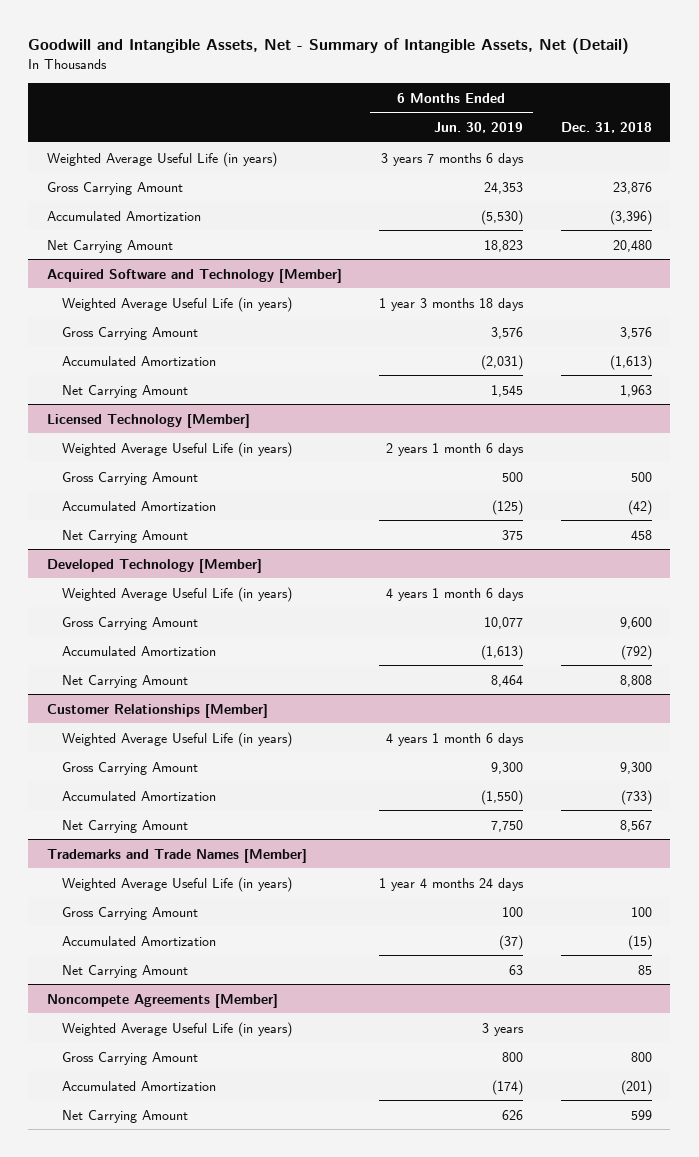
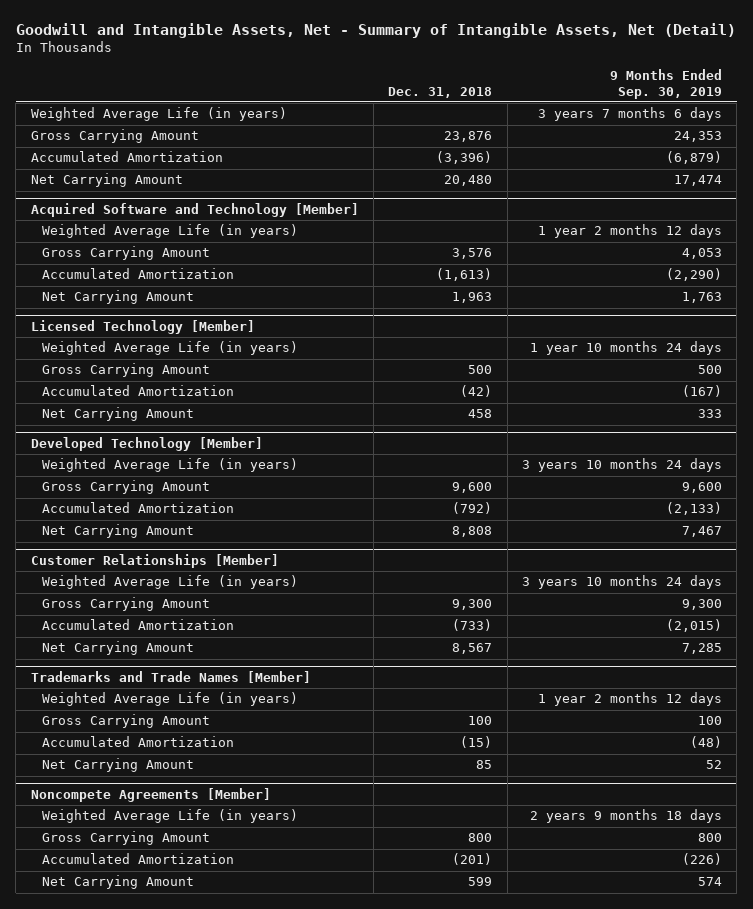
- | 6 Months Ended Jun. 30, 2019 | Dec. 31, 2018
+ | Dec. 31, 2018 | 9 Months Ended Sep. 30, 2019
- Weighted Average Useful Life (in years) | 3 years 7 months 6 days |
+ Weighted Average Life (in years) | | 3 years 7 months 6 days
@ Acquired Software and Technology [Member]
- Weighted Average Useful Life (in years) | 1 year 3 months 18 days |
+ Weighted Average Life (in years) | | 1 year 2 months 12 days
@ Licensed Technology [Member]
- Weighted Average Useful Life (in years) | 2 years 1 month 6 days |
+ Weighted Average Life (in years) | | 1 year 10 months 24 days
@ Developed Technology [Member]
- Weighted Average Useful Life (in years) | 4 years 1 month 6 days |
+ Weighted Average Life (in years) | | 3 years 10 months 24 days
@ Customer Relationships [Member]
- Weighted Average Useful Life (in years) | 4 years 1 month 6 days |
+ Weighted Average Life (in years) | | 3 years 10 months 24 days
@ Trademarks and Trade Names [Member]
- Weighted Average Useful Life (in years) | 1 year 4 months 24 days |
+ Weighted Average Life (in years) | | 1 year 2 months 12 days
@ Noncompete Agreements [Member]
- Weighted Average Useful Life (in years) | 3 years |
+ Weighted Average Life (in years) | | 2 years 9 months 18 days

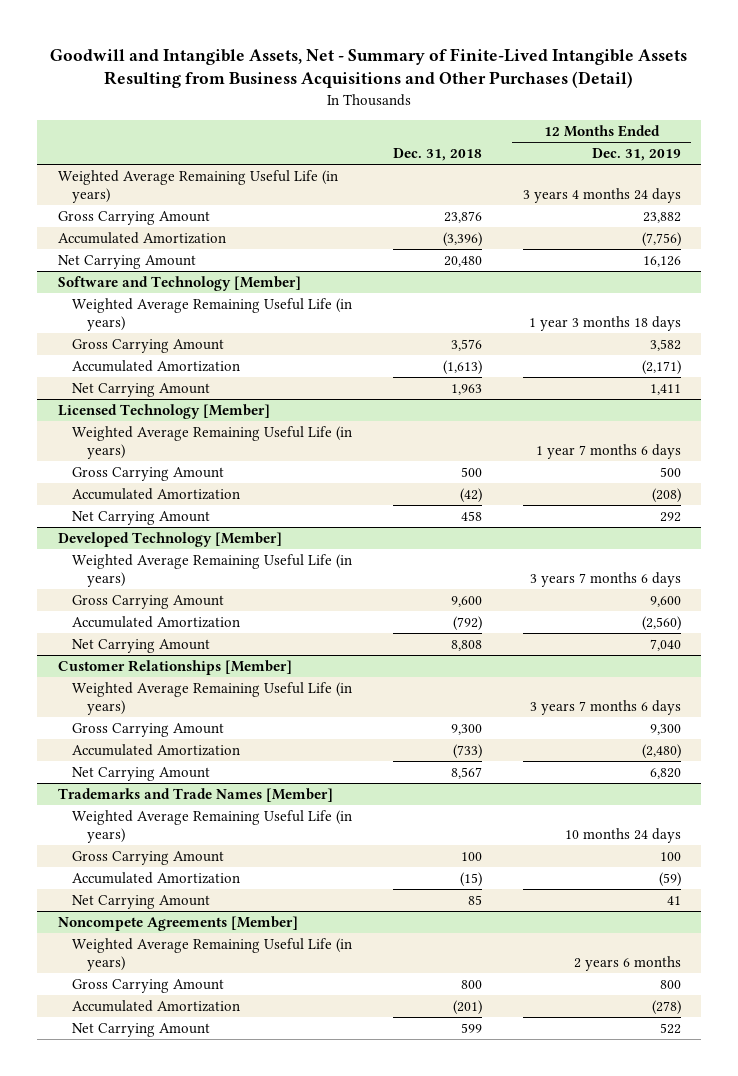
- Goodwill and Intangible Assets, Net - Summary of Intangible Assets, Net (Detail)
+ Goodwill and Intangible Assets, Net - Summary of Finite-Lived Intangible Assets Resulting from Business Acquisitions and Other Purchases (Detail)
- | Dec. 31, 2018 | 9 Months Ended Sep. 30, 2019
+ | Dec. 31, 2018 | 12 Months Ended Dec. 31, 2019
- Weighted Average Life (in years) | | 3 years 7 months 6 days
+ Weighted Average Remaining Useful Life (in years) | | 3 years 4 months 24 days
- Acquired Software and Technology [Member]
- Weighted Average Life (in years) | | 1 year 2 months 12 days
+ Software and Technology [Member]
+ Weighted Average Remaining Useful Life (in years) | | 1 year 3 months 18 days
@ Licensed Technology [Member]
- Weighted Average Life (in years) | | 1 year 10 months 24 days
+ Weighted Average Remaining Useful Life (in years) | | 1 year 7 months 6 days
@ Developed Technology [Member]
- Weighted Average Life (in years) | | 3 years 10 months 24 days
+ Weighted Average Remaining Useful Life (in years) | | 3 years 7 months 6 days
@ Customer Relationships [Member]
- Weighted Average Life (in years) | | 3 years 10 months 24 days
+ Weighted Average Remaining Useful Life (in years) | | 3 years 7 months 6 days
@ Trademarks and Trade Names [Member]
- Weighted Average Life (in years) | | 1 year 2 months 12 days
+ Weighted Average Remaining Useful Life (in years) | | 10 months 24 days
@ Noncompete Agreements [Member]
- Weighted Average Life (in years) | | 2 years 9 months 18 days
+ Weighted Average Remaining Useful Life (in years) | | 2 years 6 months

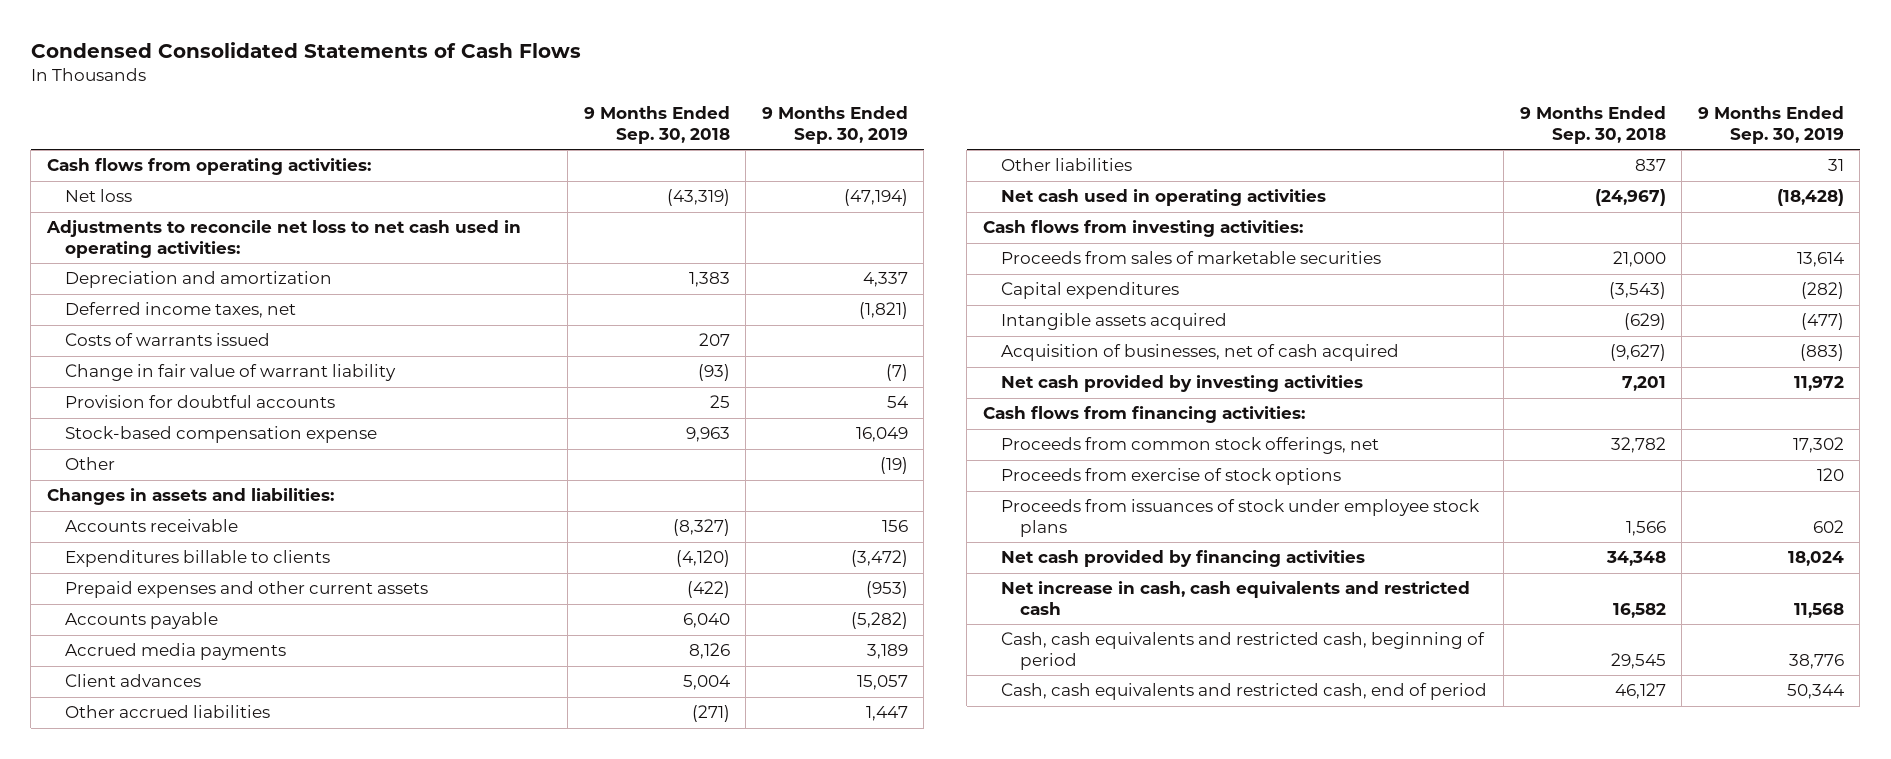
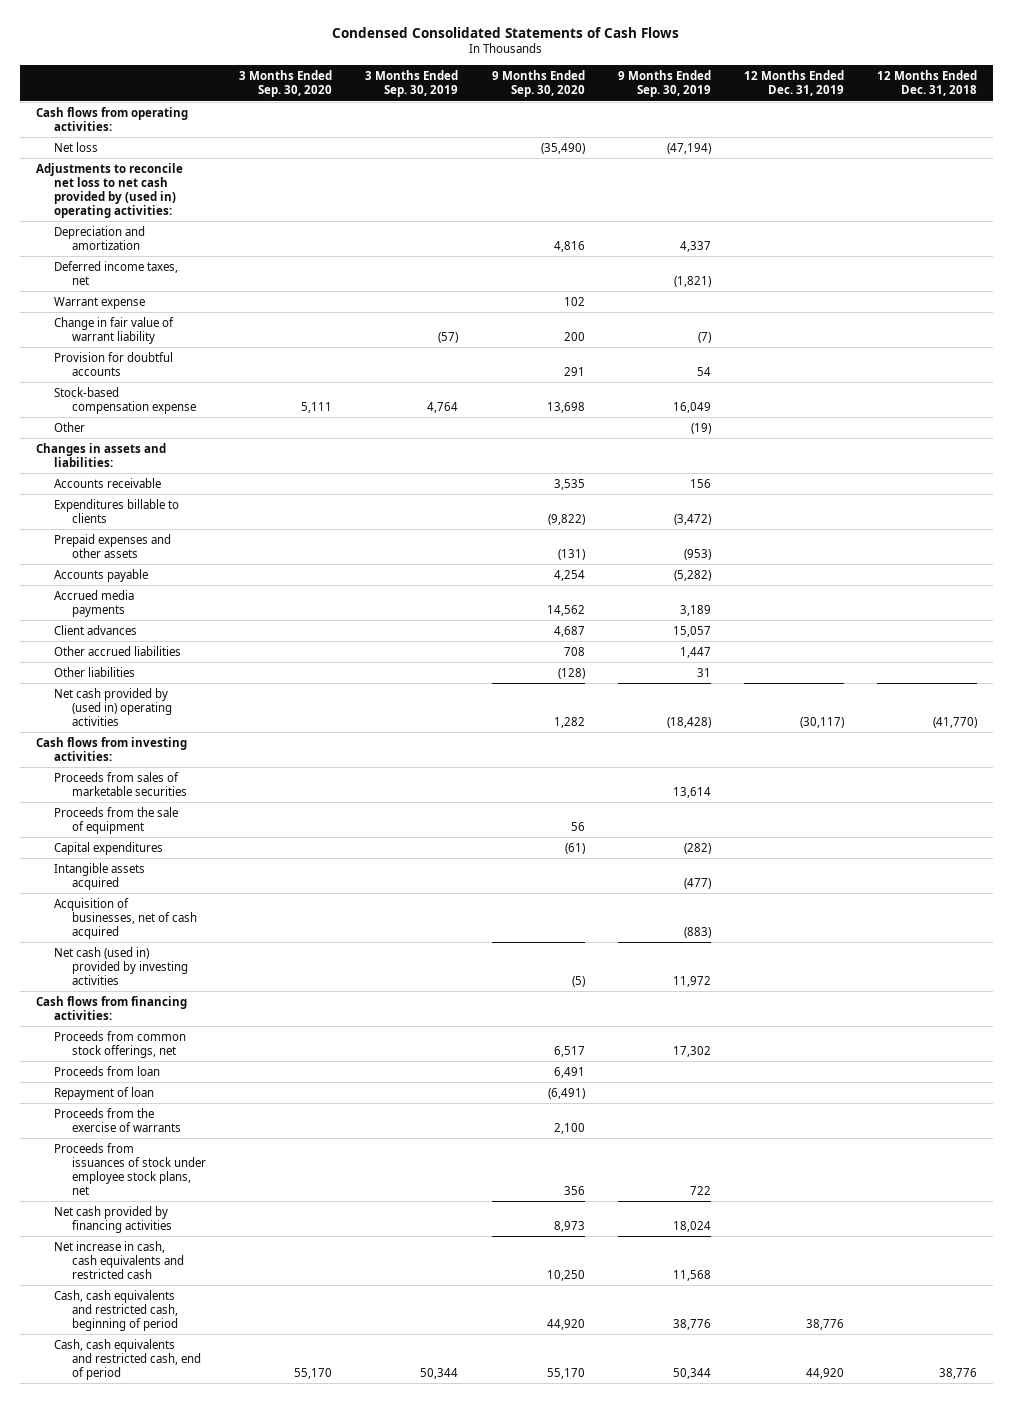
- | 9 Months Ended Sep. 30, 2018 | 9 Months Ended Sep. 30, 2019
+ | 3 Months Ended Sep. 30, 2020 | 3 Months Ended Sep. 30, 2019 | 9 Months Ended Sep. 30, 2020 | 9 Months Ended Sep. 30, 2019 | 12 Months Ended Dec. 31, 2019 | 12 Months Ended Dec. 31, 2018
- Adjustments to reconcile net loss to net cash used in operating activities:
+ Adjustments to reconcile net loss to net cash provided by (used in) operating activities:
- Costs of warrants issued | 207 |
+ Warrant expense | | | 102 | | |
- Prepaid expenses and other current assets | (422) | (953)
+ Prepaid expenses and other assets | | | (131) | (953) | |
- Net cash used in operating activities | (24,967) | (18,428)
+ Net cash provided by (used in) operating activities | | | 1,282 | (18,428) | (30,117) | (41,770)
+ Proceeds from the sale of equipment | | | 56 | | |
- Net cash provided by investing activities | 7,201 | 11,972
+ Net cash (used in) provided by investing activities | | | (5) | 11,972 | |
- Proceeds from exercise of stock options | | 120
- Proceeds from issuances of stock under employee stock plans | 1,566 | 602
+ Proceeds from loan | | | 6,491 | | |
+ Repayment of loan | | | (6,491) | | |
+ Proceeds from the exercise of warrants | | | 2,100 | | |
+ Proceeds from issuances of stock under employee stock plans, net | | | 356 | 722 | |

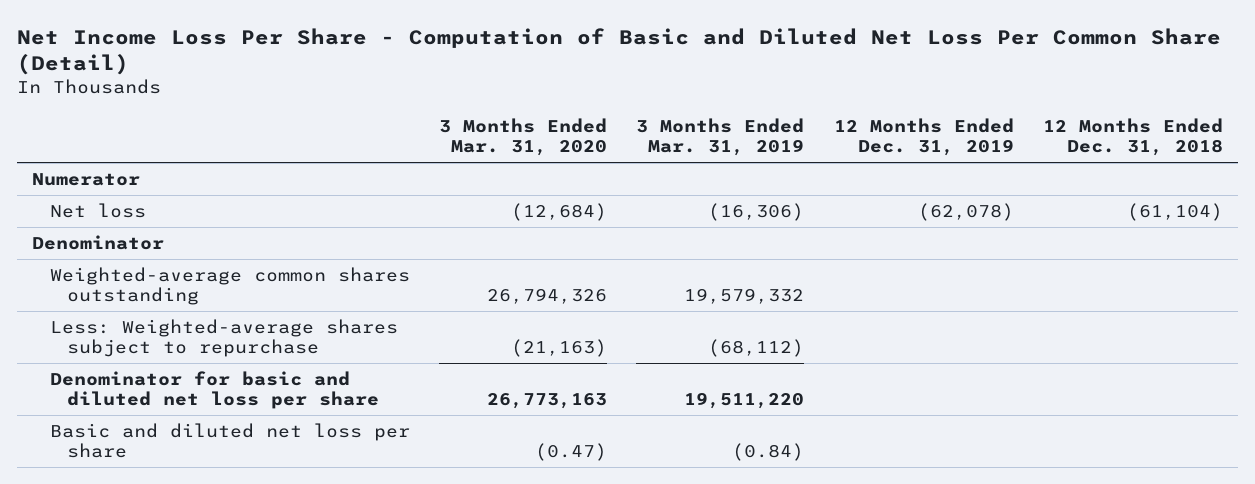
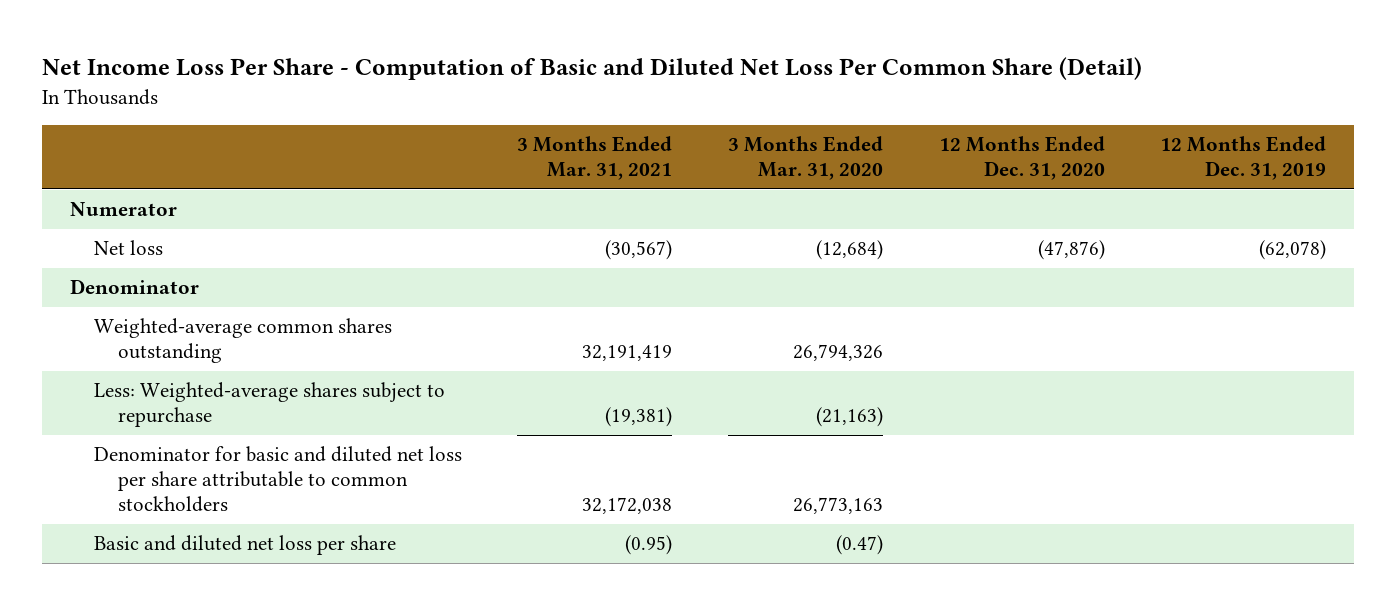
- | 3 Months Ended Mar. 31, 2020 | 3 Months Ended Mar. 31, 2019 | 12 Months Ended Dec. 31, 2019 | 12 Months Ended Dec. 31, 2018
+ | 3 Months Ended Mar. 31, 2021 | 3 Months Ended Mar. 31, 2020 | 12 Months Ended Dec. 31, 2020 | 12 Months Ended Dec. 31, 2019
- Denominator for basic and diluted net loss per share | 26,773,163 | 19,511,220 | |
+ Denominator for basic and diluted net loss per share attributable to common stockholders | 32,172,038 | 26,773,163 | |

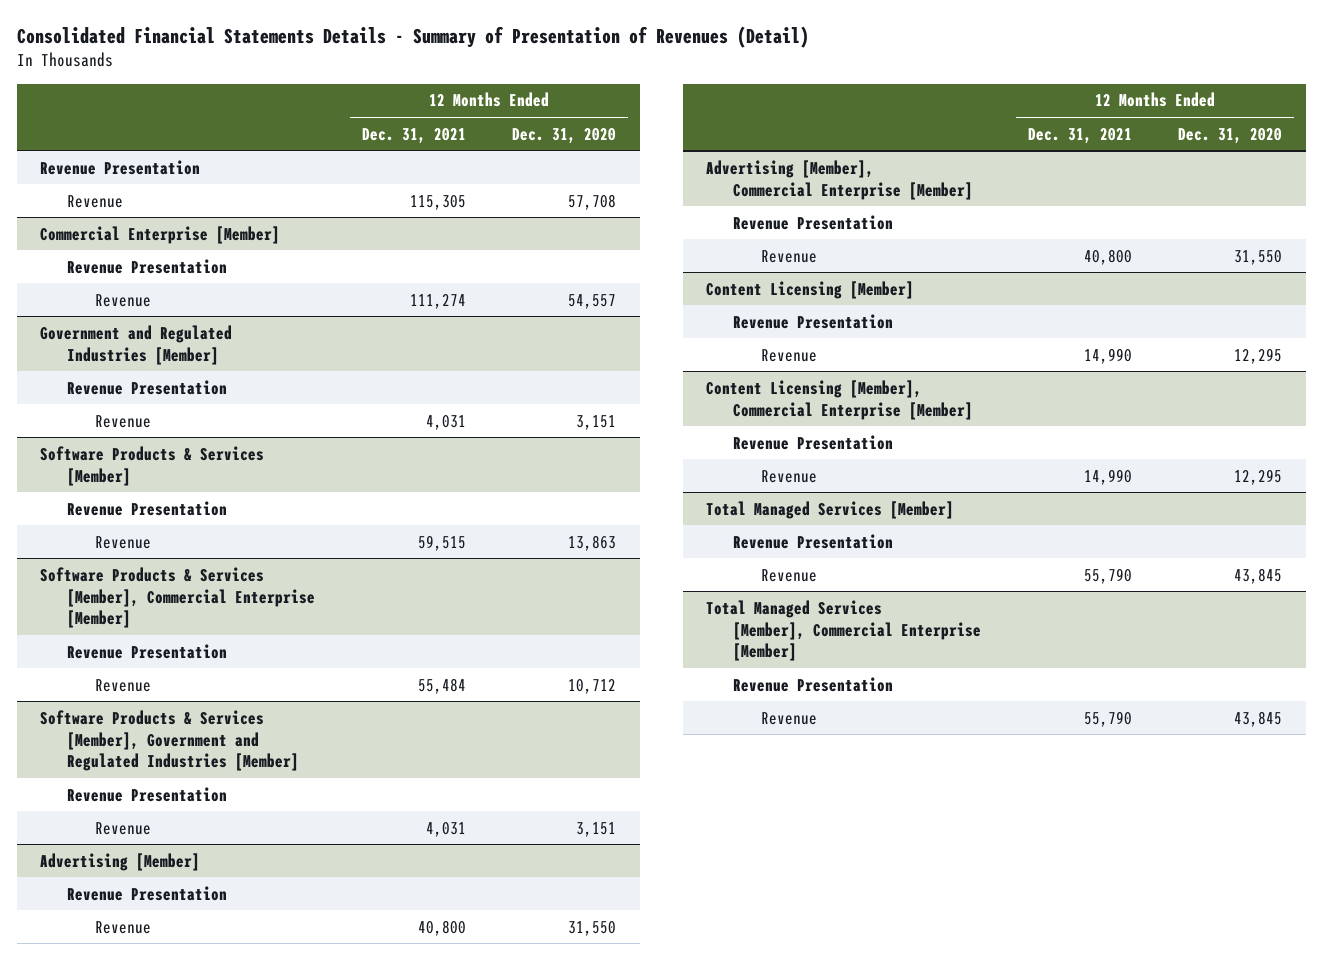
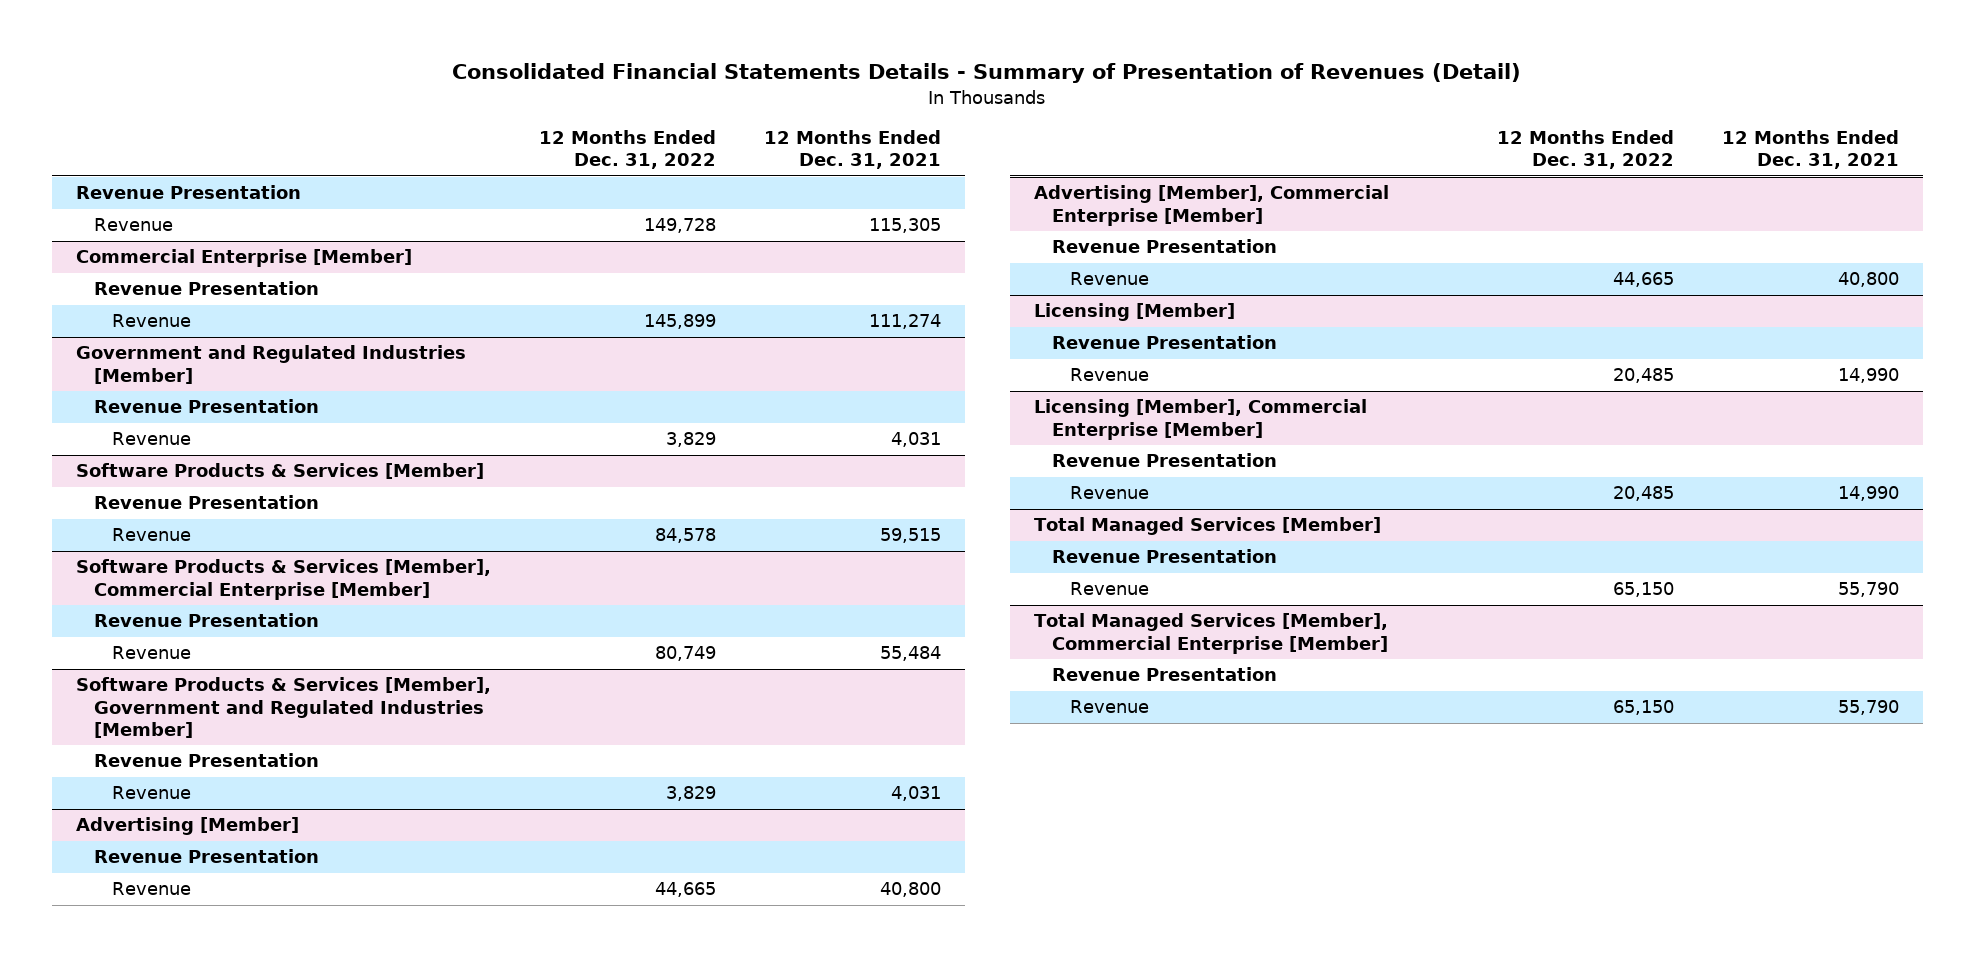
- | 12 Months Ended Dec. 31, 2021 | 12 Months Ended Dec. 31, 2020
+ | 12 Months Ended Dec. 31, 2022 | 12 Months Ended Dec. 31, 2021
- Content Licensing [Member]
+ Licensing [Member]
- Content Licensing [Member], Commercial Enterprise [Member]
+ Licensing [Member], Commercial Enterprise [Member]

